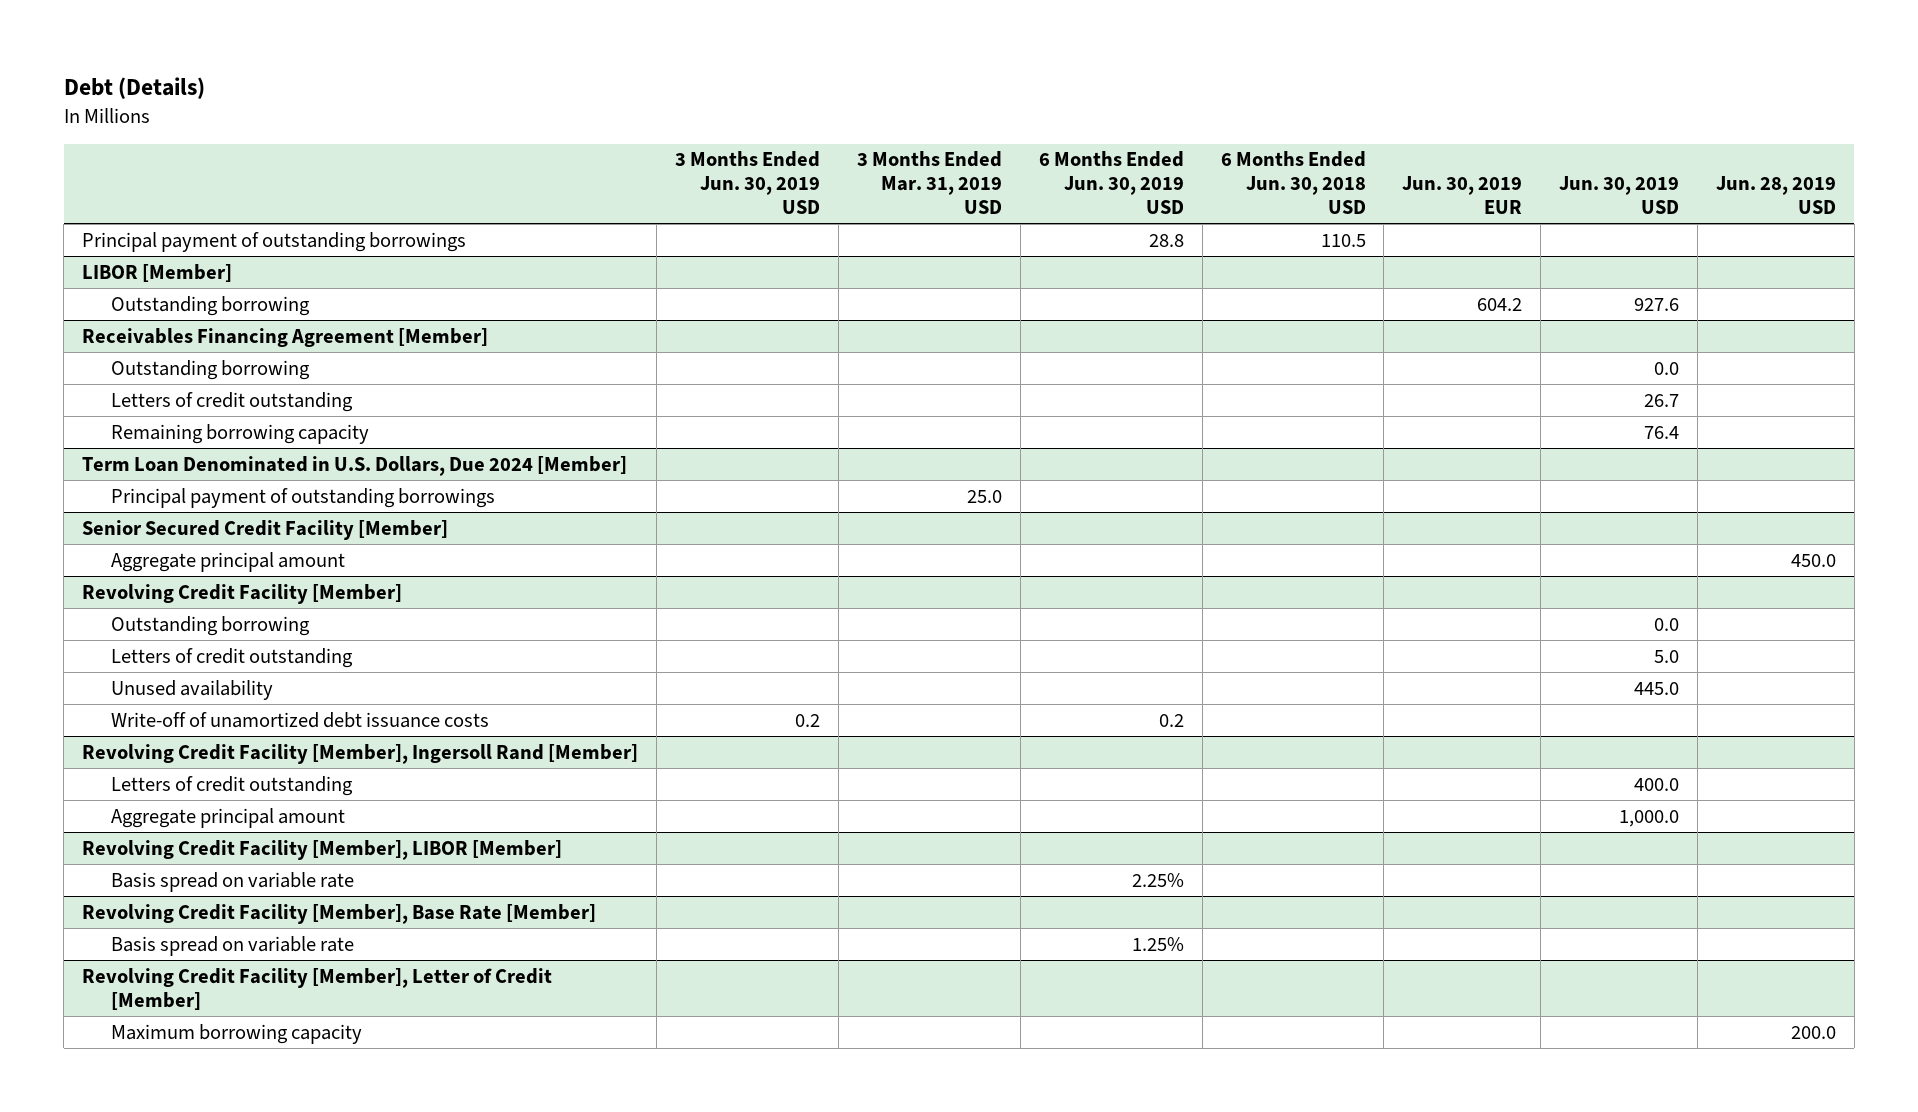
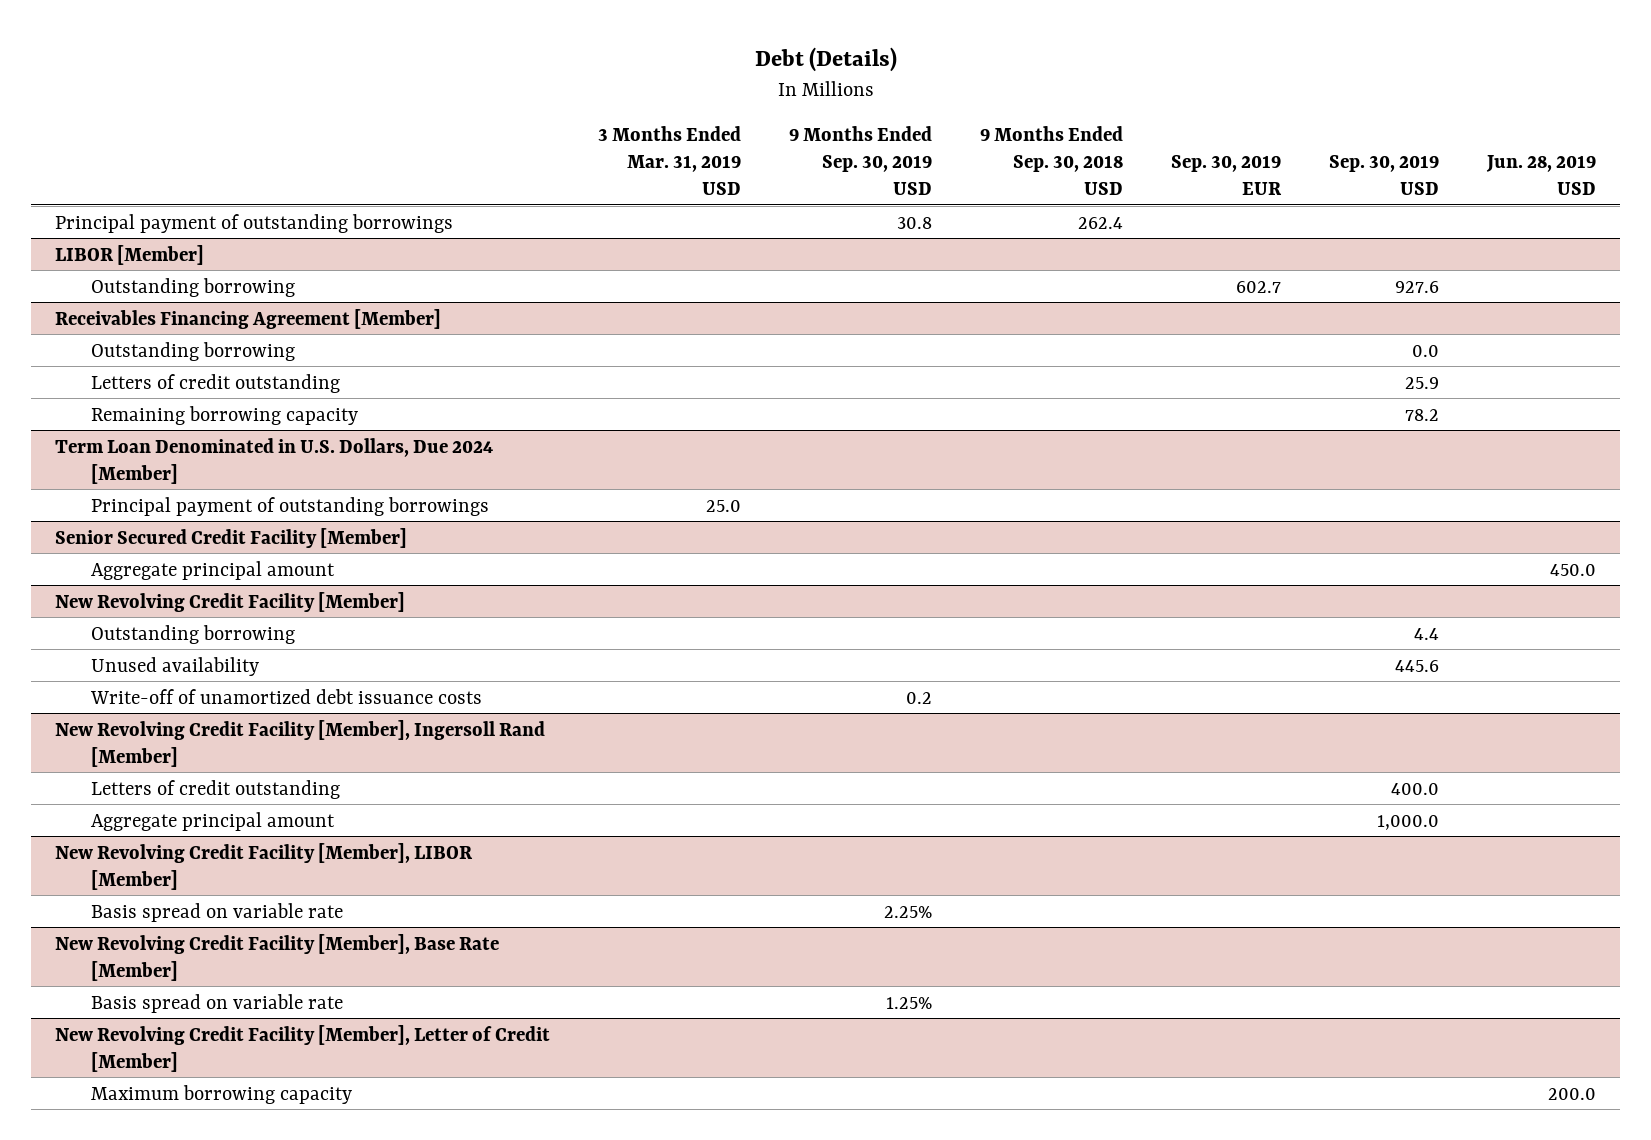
- | 3 Months Ended Jun. 30, 2019 USD | 3 Months Ended Mar. 31, 2019 USD | 6 Months Ended Jun. 30, 2019 USD | 6 Months Ended Jun. 30, 2018 USD | Jun. 30, 2019 EUR | Jun. 30, 2019 USD | Jun. 28, 2019 USD
+ | 3 Months Ended Mar. 31, 2019 USD | 9 Months Ended Sep. 30, 2019 USD | 9 Months Ended Sep. 30, 2018 USD | Sep. 30, 2019 EUR | Sep. 30, 2019 USD | Jun. 28, 2019 USD
- Revolving Credit Facility [Member]
+ New Revolving Credit Facility [Member]
- Letters of credit outstanding | | | | | | 5.0 |
- Revolving Credit Facility [Member], Ingersoll Rand [Member]
+ New Revolving Credit Facility [Member], Ingersoll Rand [Member]
- Revolving Credit Facility [Member], LIBOR [Member]
+ New Revolving Credit Facility [Member], LIBOR [Member]
- Revolving Credit Facility [Member], Base Rate [Member]
+ New Revolving Credit Facility [Member], Base Rate [Member]
- Revolving Credit Facility [Member], Letter of Credit [Member]
+ New Revolving Credit Facility [Member], Letter of Credit [Member]

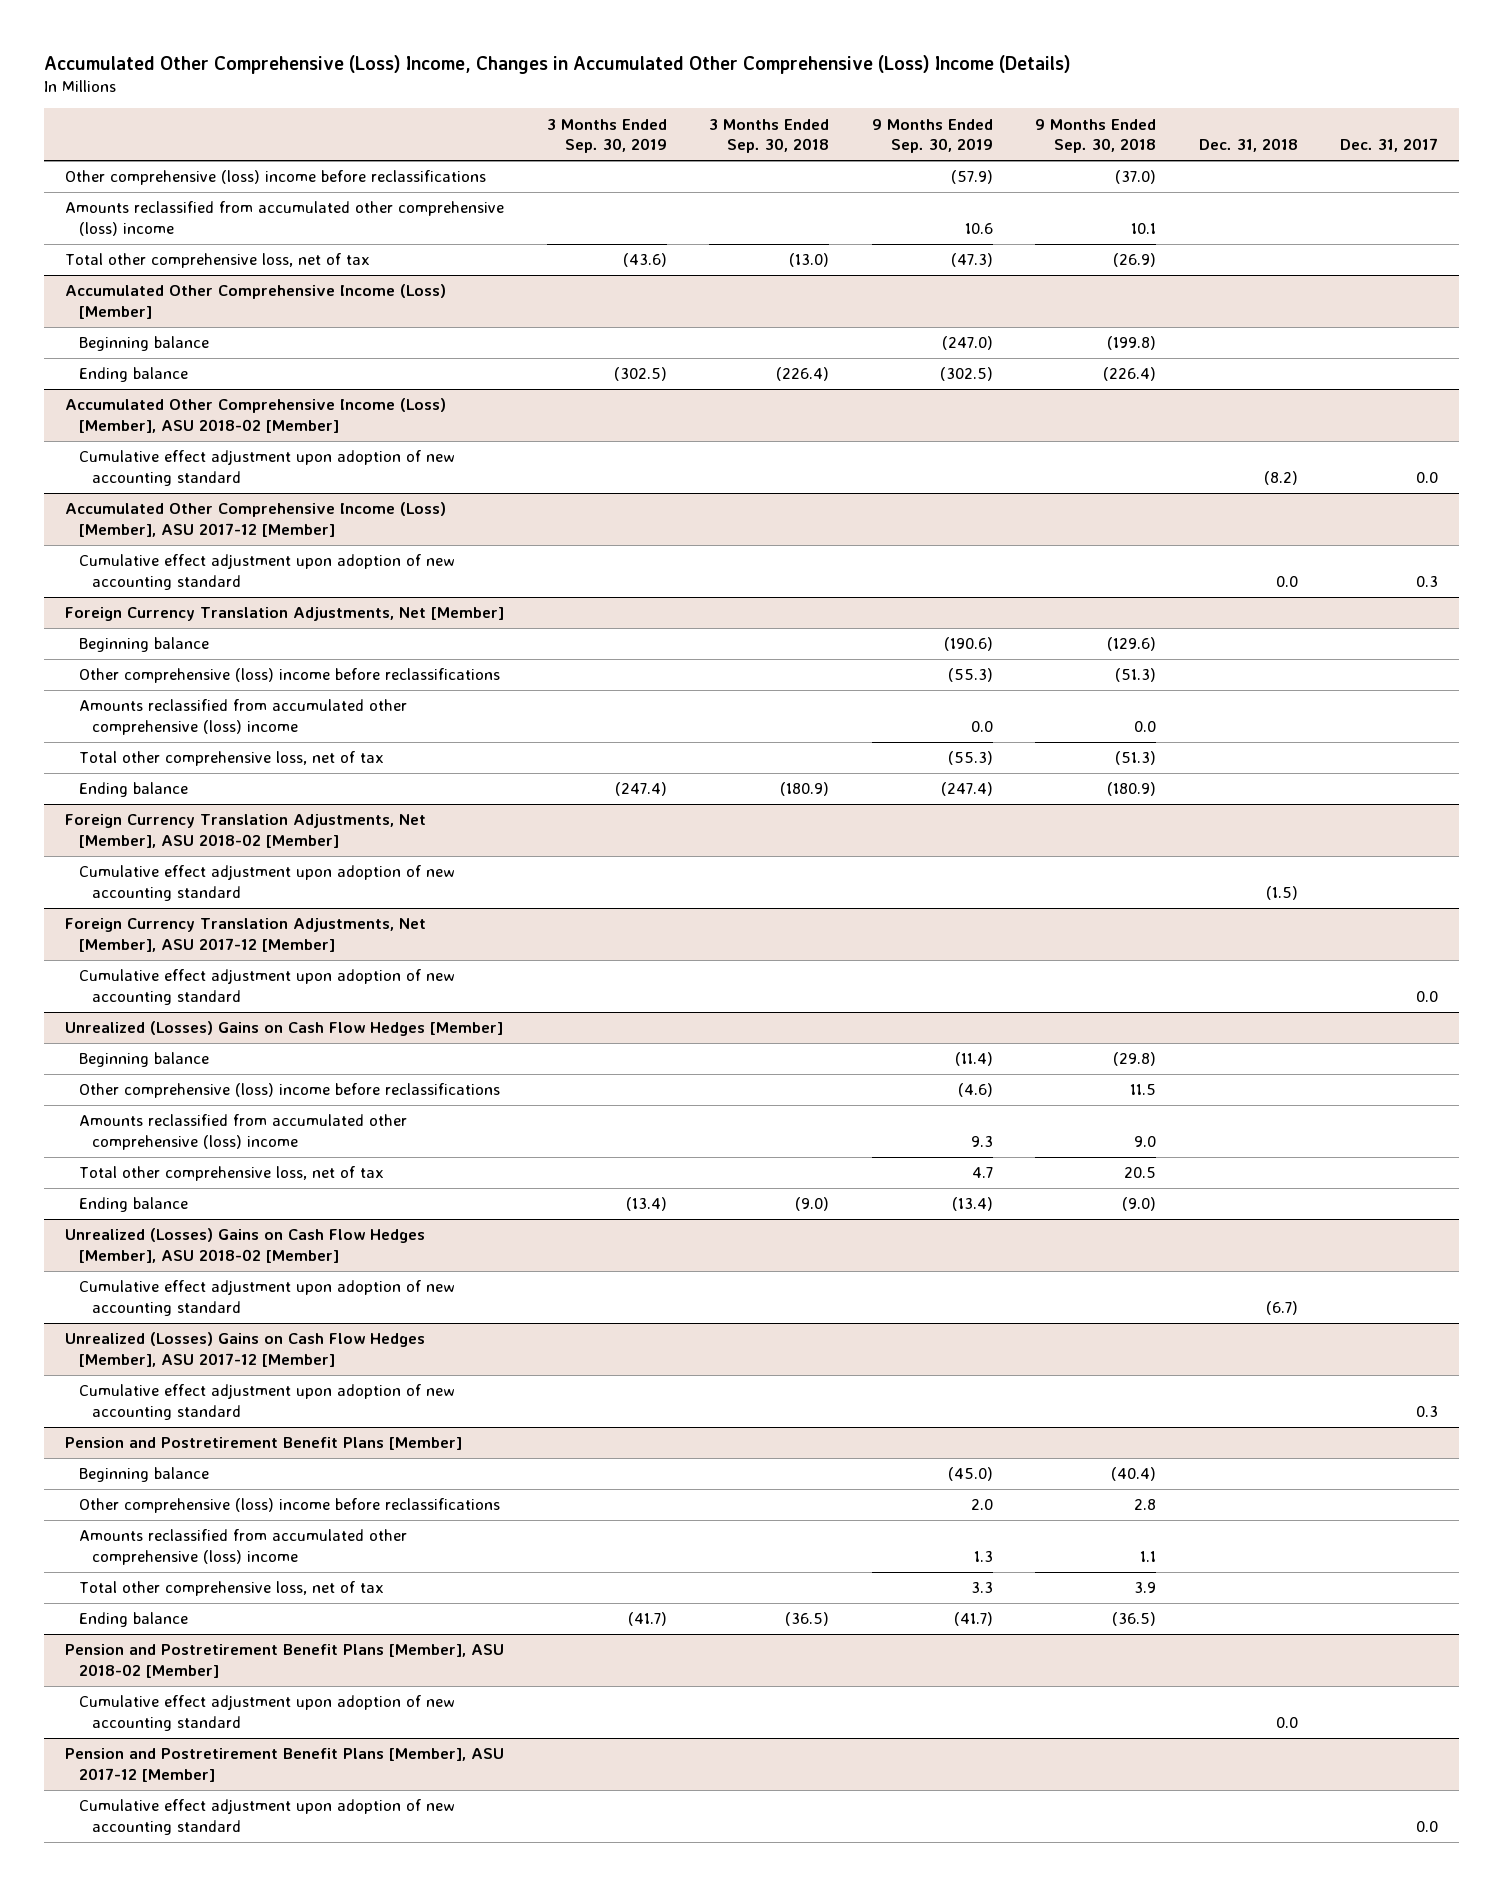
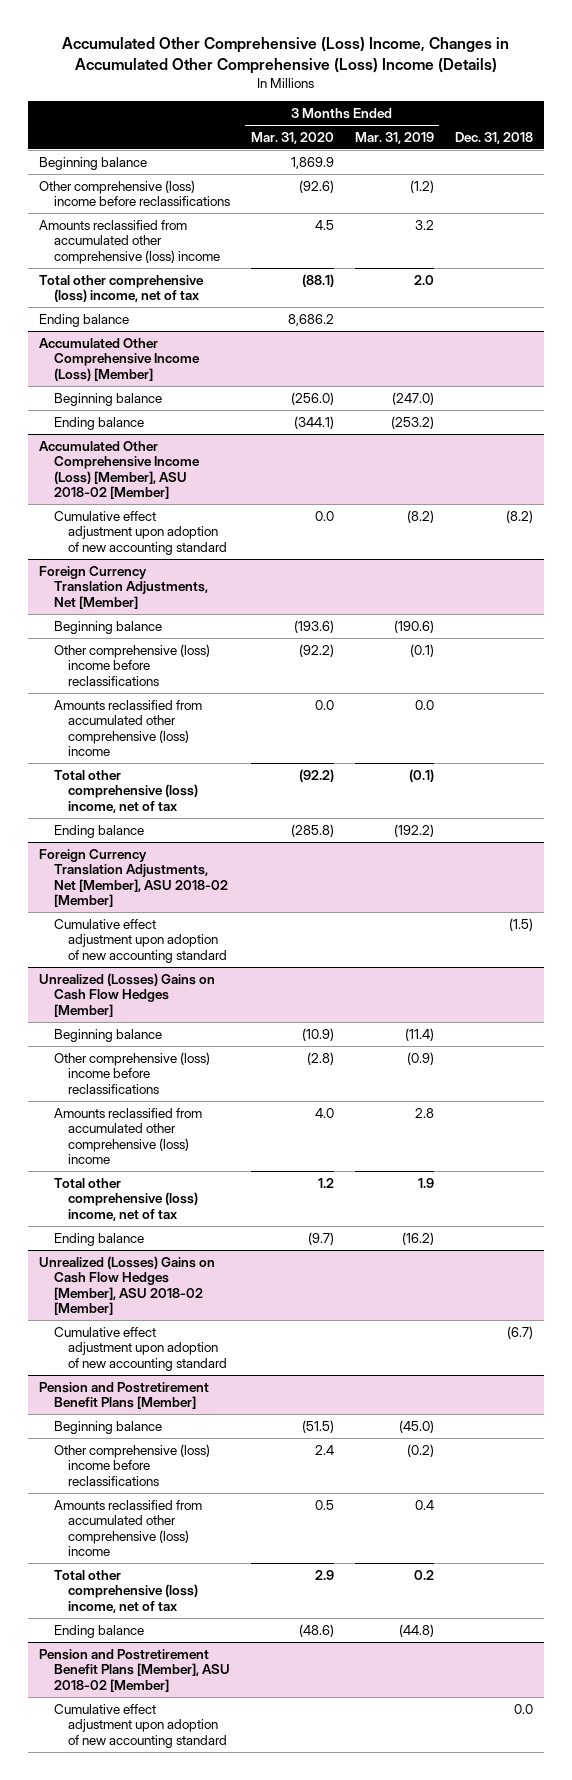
- | 3 Months Ended Sep. 30, 2019 | 3 Months Ended Sep. 30, 2018 | 9 Months Ended Sep. 30, 2019 | 9 Months Ended Sep. 30, 2018 | Dec. 31, 2018 | Dec. 31, 2017
+ | 3 Months Ended Mar. 31, 2020 | 3 Months Ended Mar. 31, 2019 | Dec. 31, 2018
+ Beginning balance | 1,869.9 | |
- Total other comprehensive loss, net of tax | (43.6) | (13.0) | (47.3) | (26.9) | |
+ Total other comprehensive (loss) income, net of tax | (88.1) | 2.0 |
+ Ending balance | 8,686.2 | |
- Accumulated Other Comprehensive Income (Loss) [Member], ASU 2017-12 [Member]
- Cumulative effect adjustment upon adoption of new accounting standard | | | | | 0.0 | 0.3
@ Foreign Currency Translation Adjustments, Net [Member]
- Total other comprehensive loss, net of tax | | | (55.3) | (51.3) | |
+ Total other comprehensive (loss) income, net of tax | (92.2) | (0.1) |
- Foreign Currency Translation Adjustments, Net [Member], ASU 2017-12 [Member]
- Cumulative effect adjustment upon adoption of new accounting standard | | | | | | 0.0
@ Unrealized (Losses) Gains on Cash Flow Hedges [Member]
- Total other comprehensive loss, net of tax | | | 4.7 | 20.5 | |
+ Total other comprehensive (loss) income, net of tax | 1.2 | 1.9 |
- Unrealized (Losses) Gains on Cash Flow Hedges [Member], ASU 2017-12 [Member]
- Cumulative effect adjustment upon adoption of new accounting standard | | | | | | 0.3
@ Pension and Postretirement Benefit Plans [Member]
- Total other comprehensive loss, net of tax | | | 3.3 | 3.9 | |
+ Total other comprehensive (loss) income, net of tax | 2.9 | 0.2 |
- Pension and Postretirement Benefit Plans [Member], ASU 2017-12 [Member]
- Cumulative effect adjustment upon adoption of new accounting standard | | | | | | 0.0

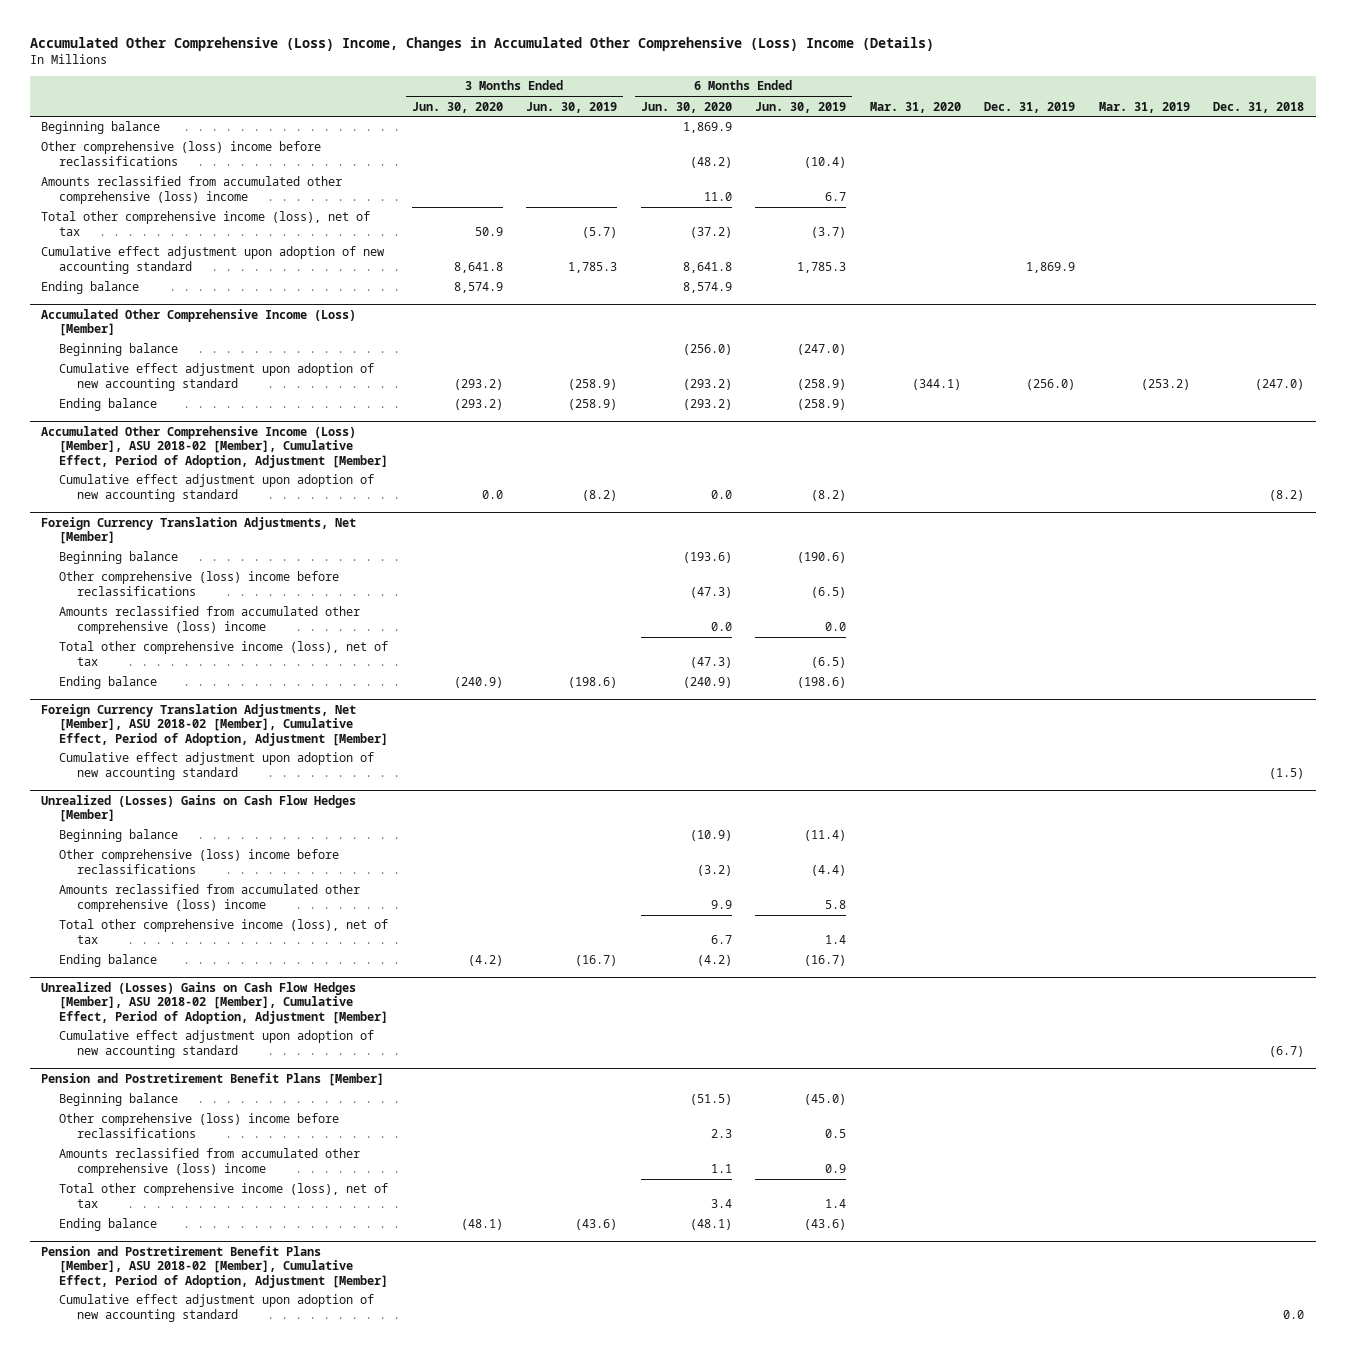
- | 3 Months Ended Mar. 31, 2020 | 3 Months Ended Mar. 31, 2019 | Dec. 31, 2018
+ | 3 Months Ended Jun. 30, 2020 | 3 Months Ended Jun. 30, 2019 | 6 Months Ended Jun. 30, 2020 | 6 Months Ended Jun. 30, 2019 | Mar. 31, 2020 | Dec. 31, 2019 | Mar. 31, 2019 | Dec. 31, 2018
- Total other comprehensive (loss) income, net of tax | (88.1) | 2.0 |
+ Total other comprehensive income (loss), net of tax | 50.9 | (5.7) | (37.2) | (3.7) | | | |
+ Cumulative effect adjustment upon adoption of new accounting standard | 8,641.8 | 1,785.3 | 8,641.8 | 1,785.3 | | 1,869.9 | |
@ Accumulated Other Comprehensive Income (Loss) [Member]
+ Cumulative effect adjustment upon adoption of new accounting standard | (293.2) | (258.9) | (293.2) | (258.9) | (344.1) | (256.0) | (253.2) | (247.0)
- Accumulated Other Comprehensive Income (Loss) [Member], ASU 2018-02 [Member]
+ Accumulated Other Comprehensive Income (Loss) [Member], ASU 2018-02 [Member], Cumulative Effect, Period of Adoption, Adjustment [Member]
@ Foreign Currency Translation Adjustments, Net [Member]
- Total other comprehensive (loss) income, net of tax | (92.2) | (0.1) |
+ Total other comprehensive income (loss), net of tax | | | (47.3) | (6.5) | | | |
- Foreign Currency Translation Adjustments, Net [Member], ASU 2018-02 [Member]
+ Foreign Currency Translation Adjustments, Net [Member], ASU 2018-02 [Member], Cumulative Effect, Period of Adoption, Adjustment [Member]
@ Unrealized (Losses) Gains on Cash Flow Hedges [Member]
- Total other comprehensive (loss) income, net of tax | 1.2 | 1.9 |
+ Total other comprehensive income (loss), net of tax | | | 6.7 | 1.4 | | | |
- Unrealized (Losses) Gains on Cash Flow Hedges [Member], ASU 2018-02 [Member]
+ Unrealized (Losses) Gains on Cash Flow Hedges [Member], ASU 2018-02 [Member], Cumulative Effect, Period of Adoption, Adjustment [Member]
@ Pension and Postretirement Benefit Plans [Member]
- Total other comprehensive (loss) income, net of tax | 2.9 | 0.2 |
+ Total other comprehensive income (loss), net of tax | | | 3.4 | 1.4 | | | |
- Pension and Postretirement Benefit Plans [Member], ASU 2018-02 [Member]
+ Pension and Postretirement Benefit Plans [Member], ASU 2018-02 [Member], Cumulative Effect, Period of Adoption, Adjustment [Member]

